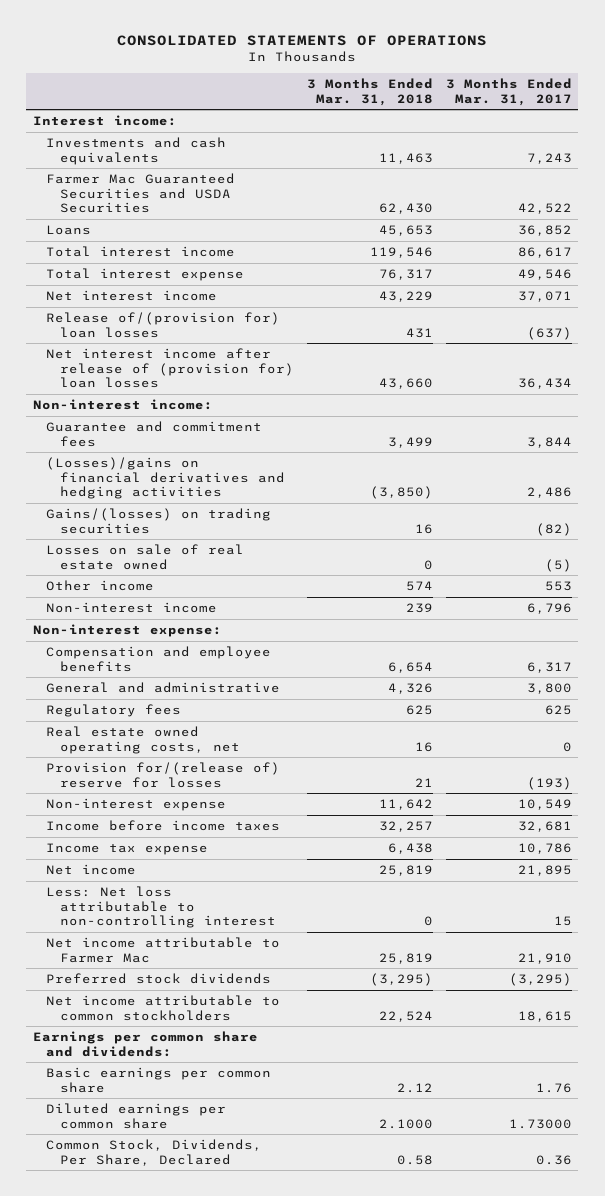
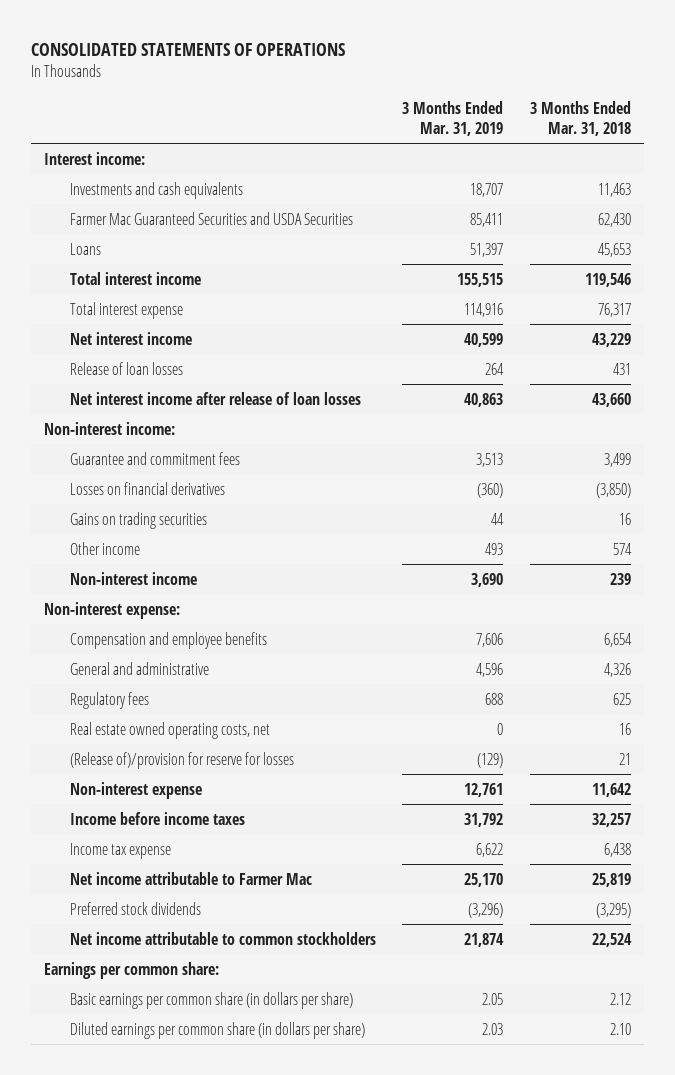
- | 3 Months Ended Mar. 31, 2018 | 3 Months Ended Mar. 31, 2017
+ | 3 Months Ended Mar. 31, 2019 | 3 Months Ended Mar. 31, 2018
- Release of/(provision for) loan losses | 431 | (637)
- Net interest income after release of (provision for) loan losses | 43,660 | 36,434
+ Release of loan losses | 264 | 431
+ Net interest income after release of loan losses | 40,863 | 43,660
- (Losses)/gains on financial derivatives and hedging activities | (3,850) | 2,486
- Gains/(losses) on trading securities | 16 | (82)
- Losses on sale of real estate owned | 0 | (5)
+ Losses on financial derivatives | (360) | (3,850)
+ Gains on trading securities | 44 | 16
- Provision for/(release of) reserve for losses | 21 | (193)
+ (Release of)/provision for reserve for losses | (129) | 21
- Net income | 25,819 | 21,895
- Less: Net loss attributable to non-controlling interest | 0 | 15
- Earnings per common share and dividends:
- Basic earnings per common share | 2.12 | 1.76
- Diluted earnings per common share | 2.1000 | 1.73000
- Common Stock, Dividends, Per Share, Declared | 0.58 | 0.36
+ Earnings per common share:
+ Basic earnings per common share (in dollars per share) | 2.05 | 2.12
+ Diluted earnings per common share (in dollars per share) | 2.03 | 2.10

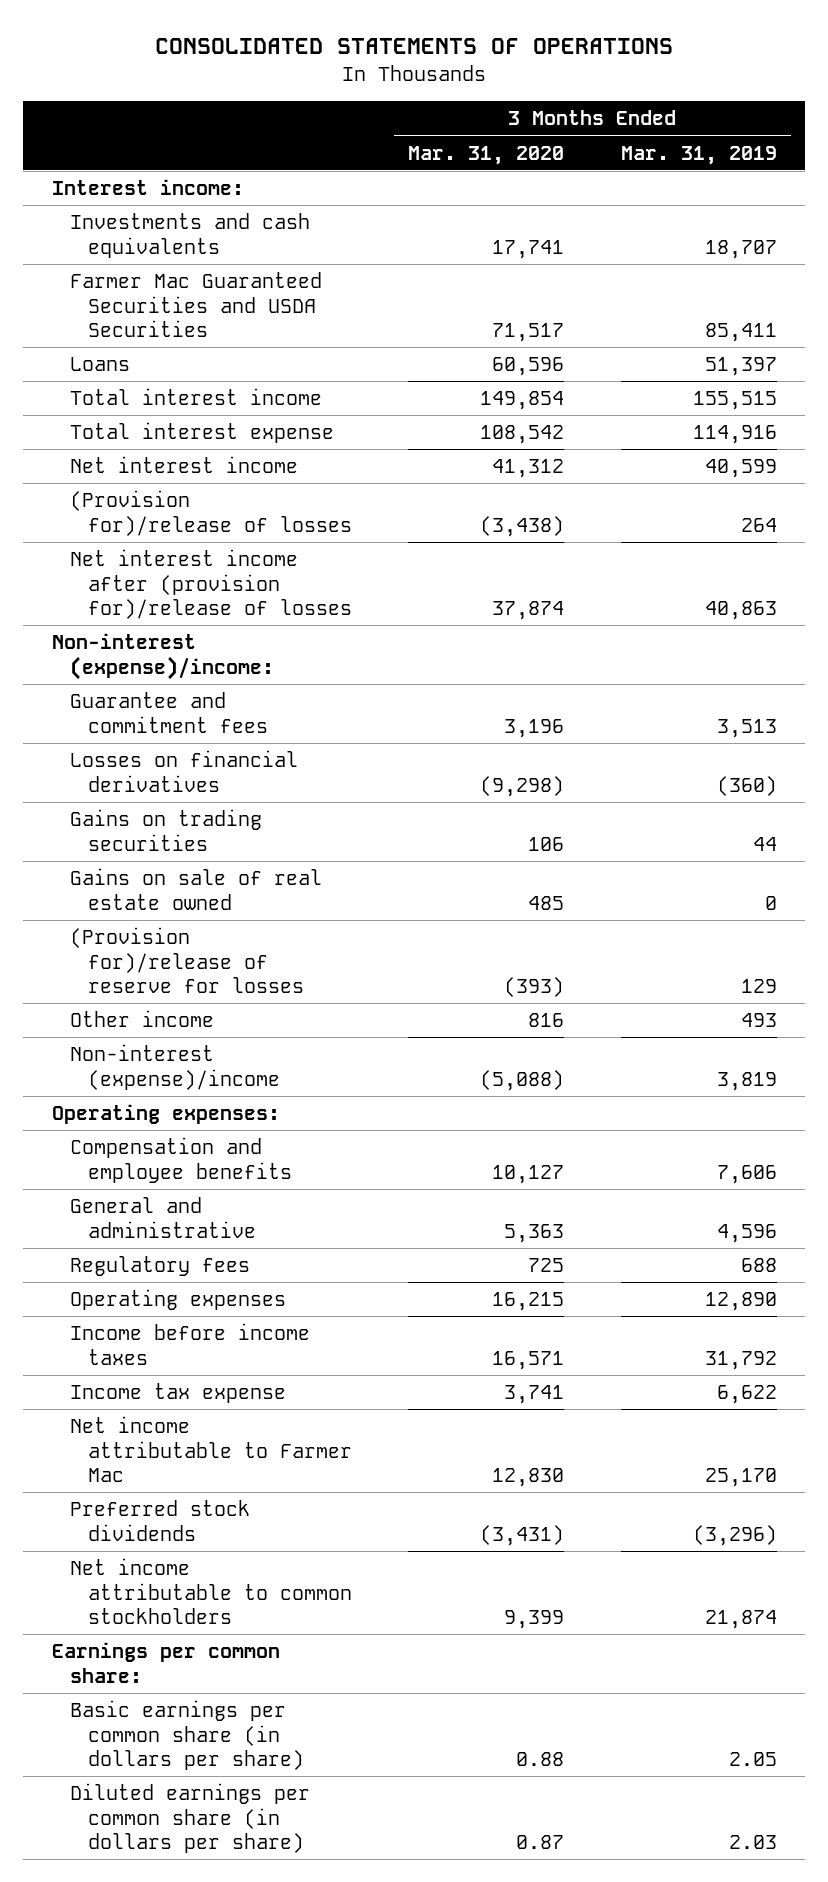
- | 3 Months Ended Mar. 31, 2019 | 3 Months Ended Mar. 31, 2018
+ | 3 Months Ended Mar. 31, 2020 | 3 Months Ended Mar. 31, 2019
- Release of loan losses | 264 | 431
- Net interest income after release of loan losses | 40,863 | 43,660
- Non-interest income:
+ (Provision for)/release of losses | (3,438) | 264
+ Net interest income after (provision for)/release of losses | 37,874 | 40,863
+ Non-interest (expense)/income:
+ Gains on sale of real estate owned | 485 | 0
+ (Provision for)/release of reserve for losses | (393) | 129
- Non-interest income | 3,690 | 239
- Non-interest expense:
+ Non-interest (expense)/income | (5,088) | 3,819
+ Operating expenses:
- Real estate owned operating costs, net | 0 | 16
- (Release of)/provision for reserve for losses | (129) | 21
- Non-interest expense | 12,761 | 11,642
+ Operating expenses | 16,215 | 12,890

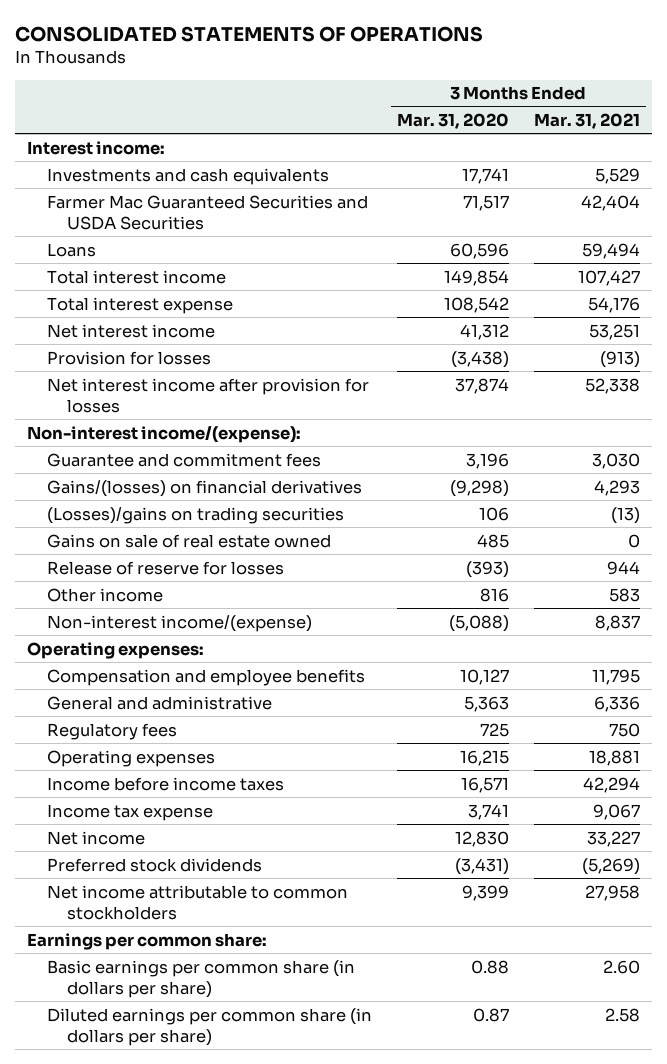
- | 3 Months Ended Mar. 31, 2020 | 3 Months Ended Mar. 31, 2019
+ | 3 Months Ended Mar. 31, 2020 | 3 Months Ended Mar. 31, 2021
- (Provision for)/release of losses | (3,438) | 264
- Net interest income after (provision for)/release of losses | 37,874 | 40,863
- Non-interest (expense)/income:
+ Provision for losses | (3,438) | (913)
+ Net interest income after provision for losses | 37,874 | 52,338
+ Non-interest income/(expense):
- Losses on financial derivatives | (9,298) | (360)
- Gains on trading securities | 106 | 44
+ Gains/(losses) on financial derivatives | (9,298) | 4,293
+ (Losses)/gains on trading securities | 106 | (13)
- (Provision for)/release of reserve for losses | (393) | 129
+ Release of reserve for losses | (393) | 944
- Non-interest (expense)/income | (5,088) | 3,819
+ Non-interest income/(expense) | (5,088) | 8,837
- Net income attributable to Farmer Mac | 12,830 | 25,170
+ Net income | 12,830 | 33,227

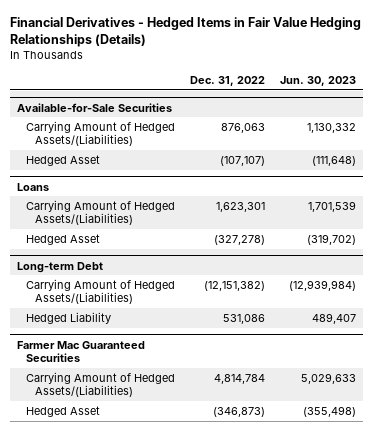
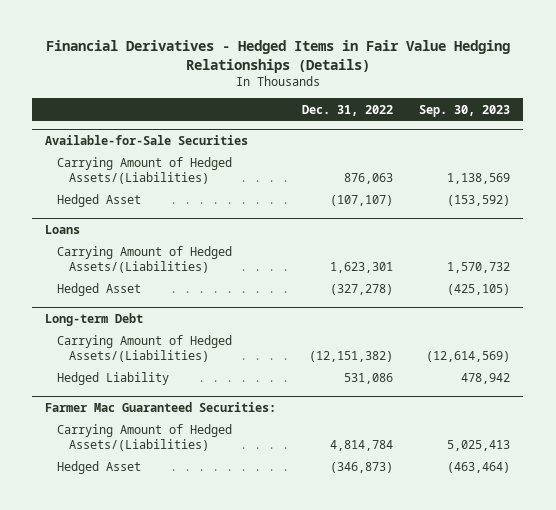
- | Dec. 31, 2022 | Jun. 30, 2023
+ | Dec. 31, 2022 | Sep. 30, 2023
- Farmer Mac Guaranteed Securities
+ Farmer Mac Guaranteed Securities:

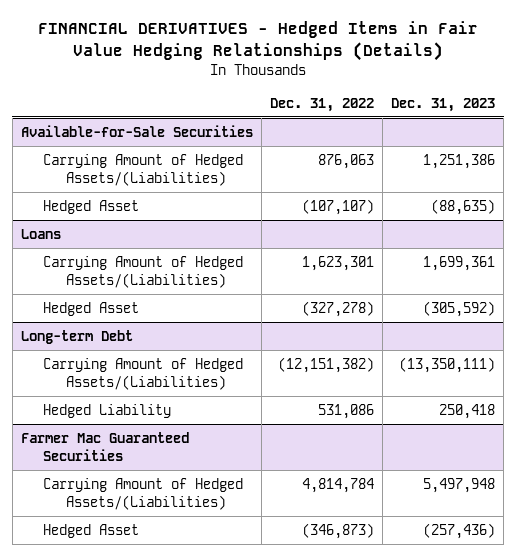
- Financial Derivatives - Hedged Items in Fair Value Hedging Relationships (Details)
+ FINANCIAL DERIVATIVES - Hedged Items in Fair Value Hedging Relationships (Details)
- | Dec. 31, 2022 | Sep. 30, 2023
+ | Dec. 31, 2022 | Dec. 31, 2023
- Farmer Mac Guaranteed Securities:
+ Farmer Mac Guaranteed Securities

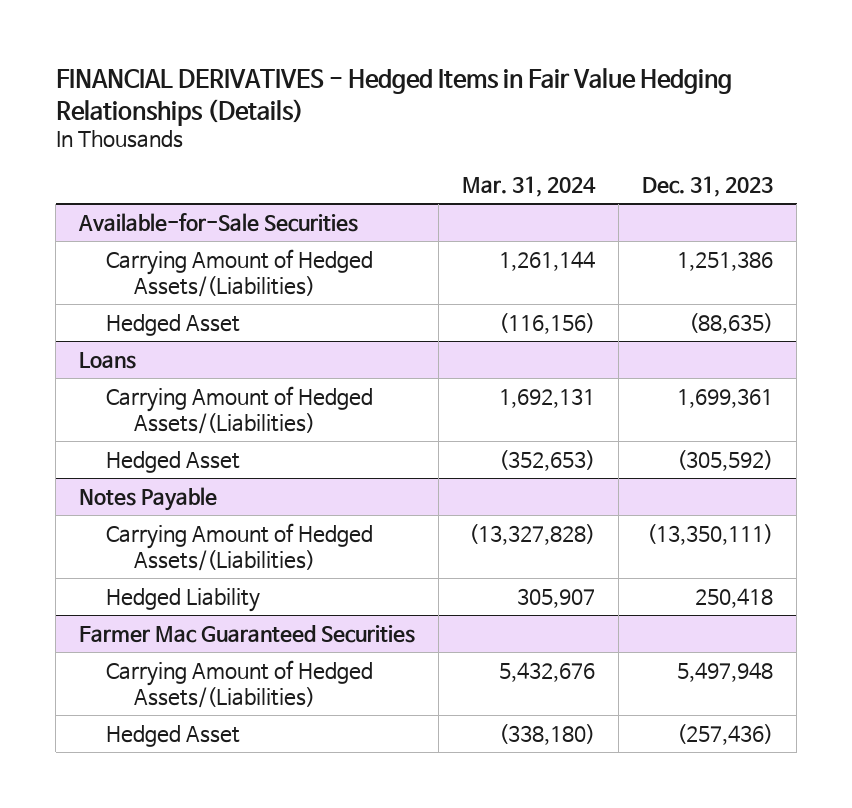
- | Dec. 31, 2022 | Dec. 31, 2023
+ | Mar. 31, 2024 | Dec. 31, 2023
- Long-term Debt
+ Notes Payable

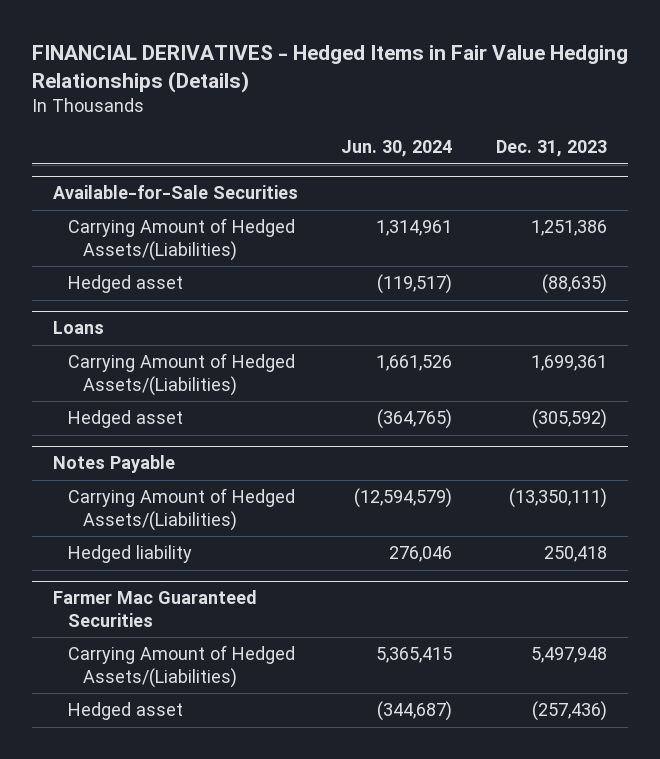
- | Mar. 31, 2024 | Dec. 31, 2023
+ | Jun. 30, 2024 | Dec. 31, 2023
@ Available-for-Sale Securities
- Hedged Asset | (116,156) | (88,635)
+ Hedged asset | (119,517) | (88,635)
@ Loans
- Hedged Asset | (352,653) | (305,592)
+ Hedged asset | (364,765) | (305,592)
@ Notes Payable
- Hedged Liability | 305,907 | 250,418
+ Hedged liability | 276,046 | 250,418
@ Farmer Mac Guaranteed Securities
- Hedged Asset | (338,180) | (257,436)
+ Hedged asset | (344,687) | (257,436)

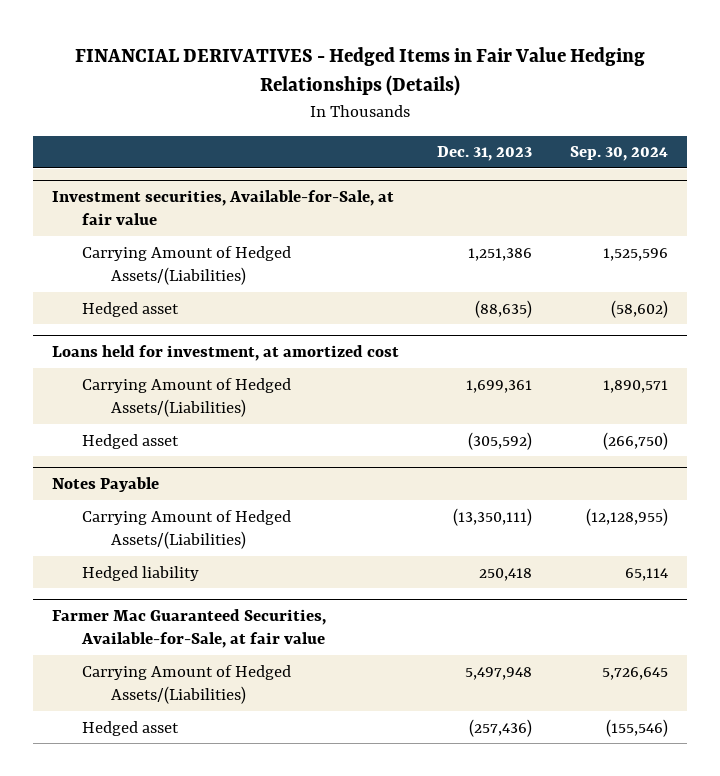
- | Jun. 30, 2024 | Dec. 31, 2023
+ | Dec. 31, 2023 | Sep. 30, 2024
- Available-for-Sale Securities
+ Investment securities, Available-for-Sale, at fair value
- Loans
+ Loans held for investment, at amortized cost
- Farmer Mac Guaranteed Securities
+ Farmer Mac Guaranteed Securities, Available-for-Sale, at fair value

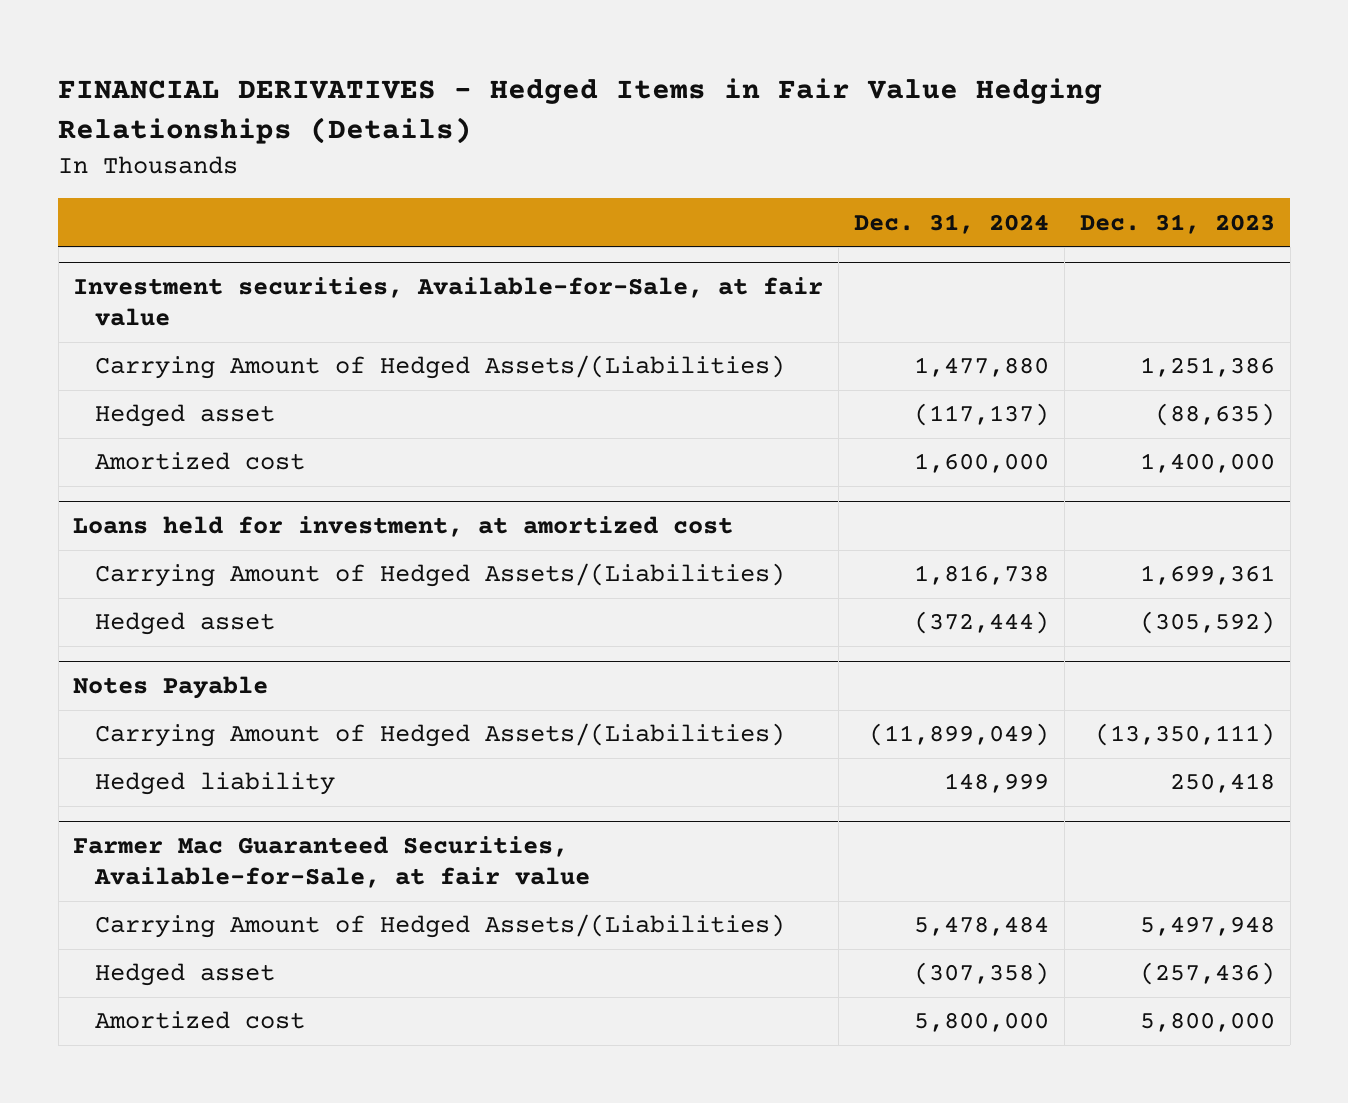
- | Dec. 31, 2023 | Sep. 30, 2024
+ | Dec. 31, 2024 | Dec. 31, 2023
@ Investment securities, Available-for-Sale, at fair value
+ Amortized cost | 1,600,000 | 1,400,000
@ Farmer Mac Guaranteed Securities, Available-for-Sale, at fair value
+ Amortized cost | 5,800,000 | 5,800,000

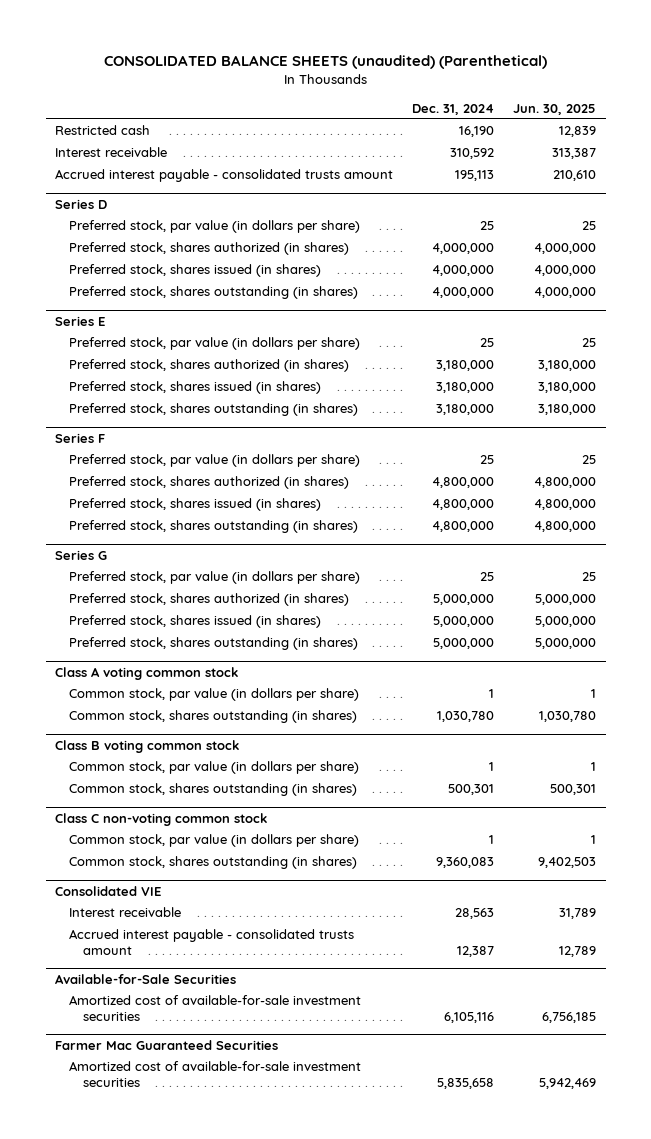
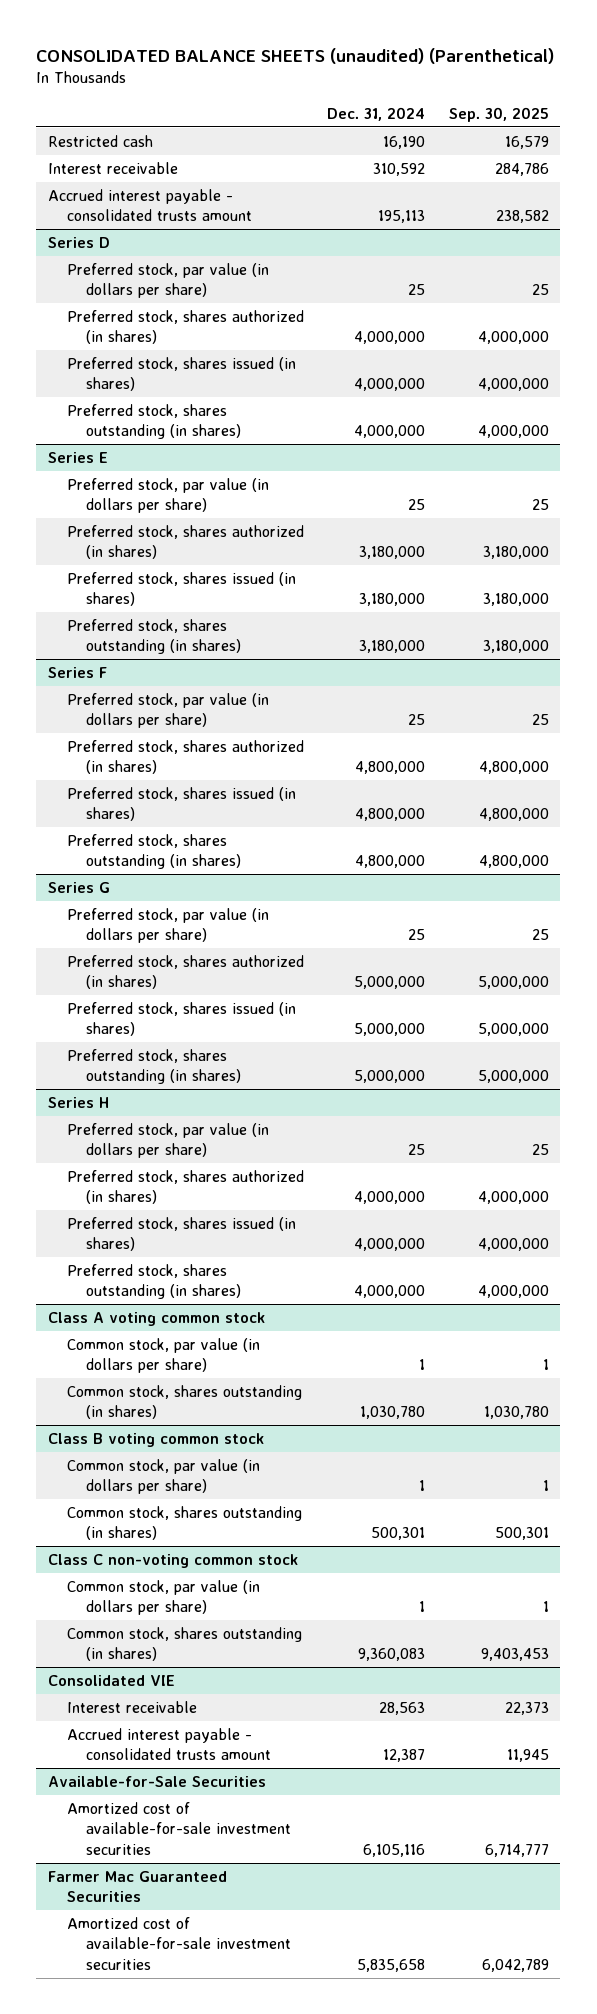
- | Dec. 31, 2024 | Jun. 30, 2025
+ | Dec. 31, 2024 | Sep. 30, 2025
+ Series H
+ Preferred stock, par value (in dollars per share) | 25 | 25
+ Preferred stock, shares authorized (in shares) | 4,000,000 | 4,000,000
+ Preferred stock, shares issued (in shares) | 4,000,000 | 4,000,000
+ Preferred stock, shares outstanding (in shares) | 4,000,000 | 4,000,000

